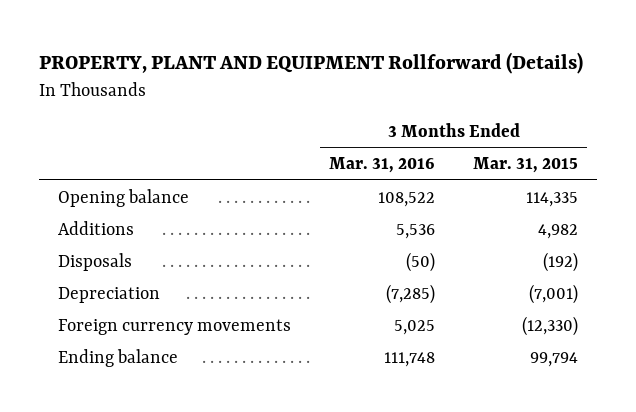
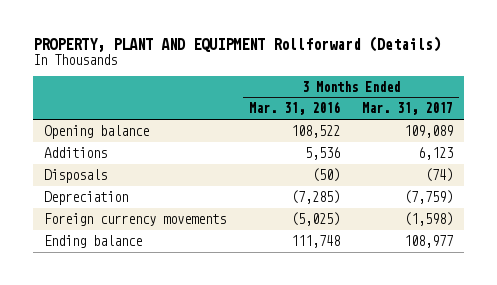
- | 3 Months Ended Mar. 31, 2016 | 3 Months Ended Mar. 31, 2015
+ | 3 Months Ended Mar. 31, 2016 | 3 Months Ended Mar. 31, 2017
- Foreign currency movements | 5,025 | (12,330)
+ Foreign currency movements | (5,025) | (1,598)

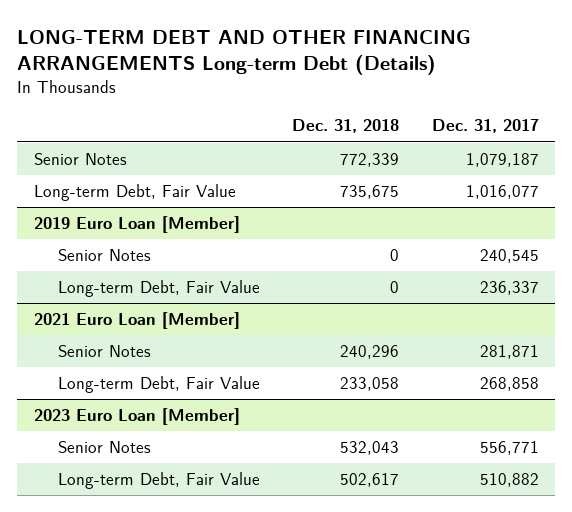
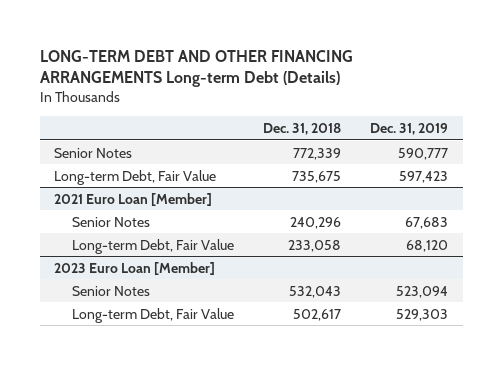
- | Dec. 31, 2018 | Dec. 31, 2017
+ | Dec. 31, 2018 | Dec. 31, 2019
- 2019 Euro Loan [Member]
- Senior Notes | 0 | 240,545
- Long-term Debt, Fair Value | 0 | 236,337

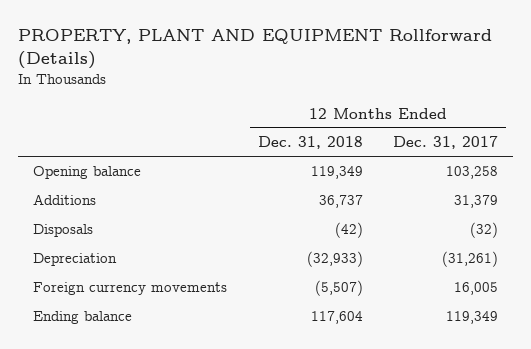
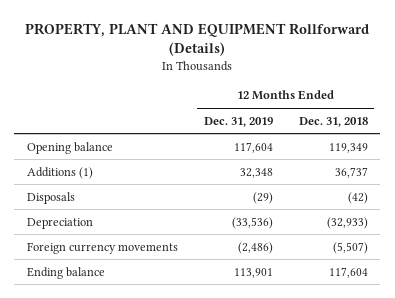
- | 12 Months Ended Dec. 31, 2018 | 12 Months Ended Dec. 31, 2017
+ | 12 Months Ended Dec. 31, 2019 | 12 Months Ended Dec. 31, 2018
- Additions | 36,737 | 31,379
+ Additions (1) | 32,348 | 36,737

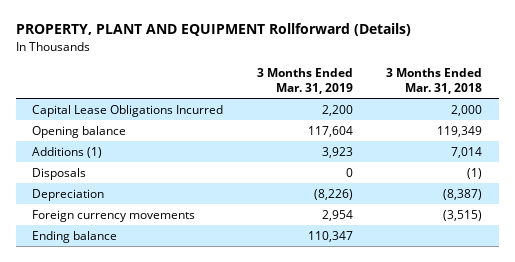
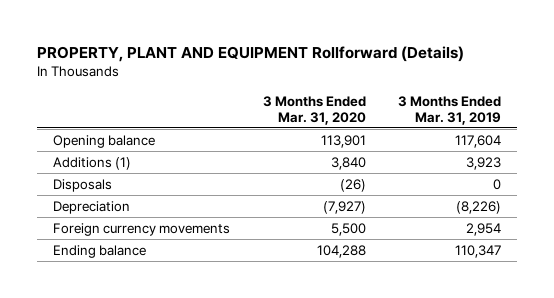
- | 3 Months Ended Mar. 31, 2019 | 3 Months Ended Mar. 31, 2018
+ | 3 Months Ended Mar. 31, 2020 | 3 Months Ended Mar. 31, 2019
- Capital Lease Obligations Incurred | 2,200 | 2,000

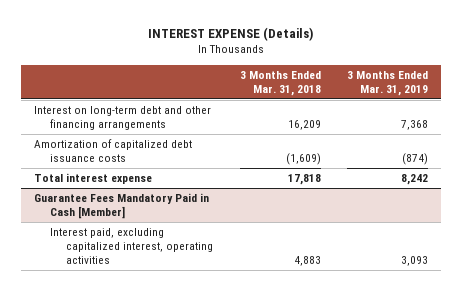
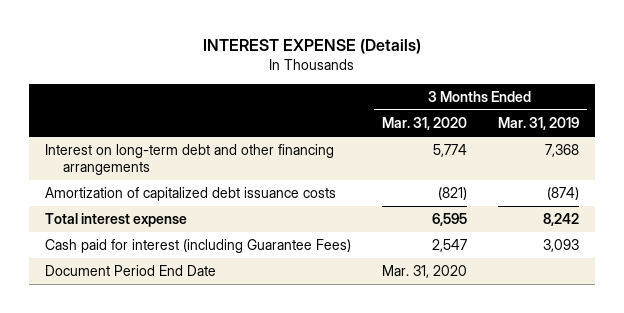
- | 3 Months Ended Mar. 31, 2018 | 3 Months Ended Mar. 31, 2019
+ | 3 Months Ended Mar. 31, 2020 | 3 Months Ended Mar. 31, 2019
- Guarantee Fees Mandatory Paid in Cash [Member]
- Interest paid, excluding capitalized interest, operating activities | 4,883 | 3,093
+ Cash paid for interest (including Guarantee Fees) | 2,547 | 3,093
+ Document Period End Date | Mar. 31, 2020 |

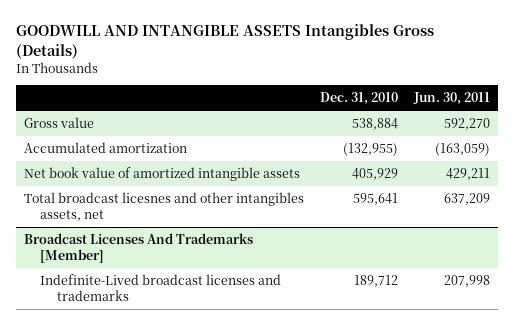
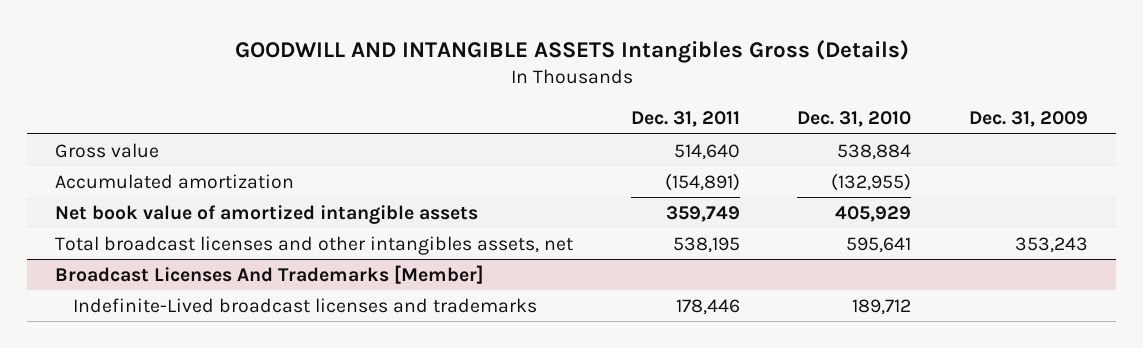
- | Dec. 31, 2010 | Jun. 30, 2011
+ | Dec. 31, 2011 | Dec. 31, 2010 | Dec. 31, 2009
- Total broadcast licesnes and other intangibles assets, net | 595,641 | 637,209
+ Total broadcast licenses and other intangibles assets, net | 538,195 | 595,641 | 353,243

